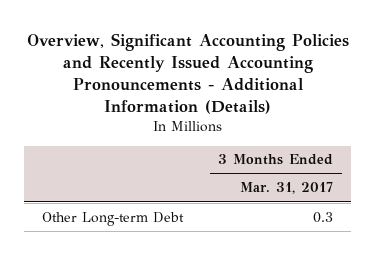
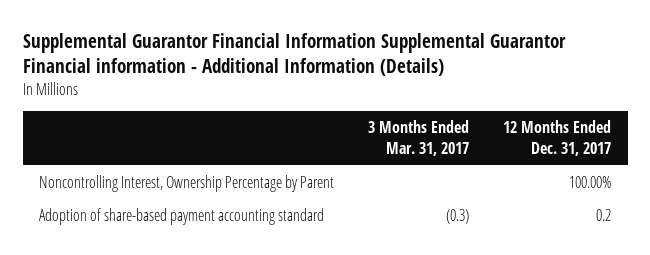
- Overview, Significant Accounting Policies and Recently Issued Accounting Pronouncements - Additional Information (Details)
+ Supplemental Guarantor Financial Information Supplemental Guarantor Financial information - Additional Information (Details)
- | 3 Months Ended Mar. 31, 2017
+ | 3 Months Ended Mar. 31, 2017 | 12 Months Ended Dec. 31, 2017
- Other Long-term Debt | 0.3
+ Noncontrolling Interest, Ownership Percentage by Parent | | 100.00%
+ Adoption of share-based payment accounting standard | (0.3) | 0.2

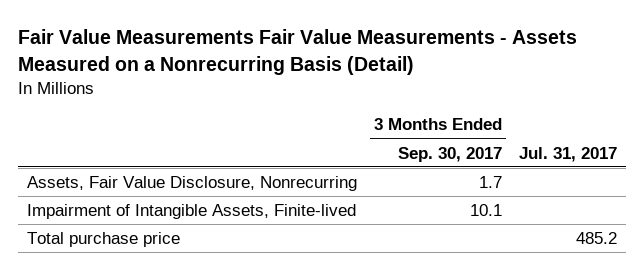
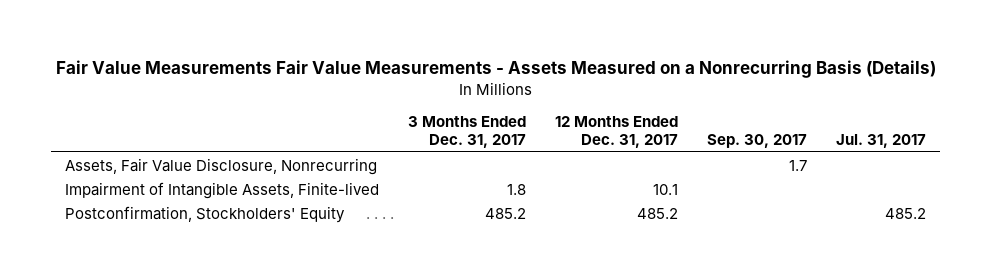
- Fair Value Measurements Fair Value Measurements - Assets Measured on a Nonrecurring Basis (Detail)
+ Fair Value Measurements Fair Value Measurements - Assets Measured on a Nonrecurring Basis (Details)
- | 3 Months Ended Sep. 30, 2017 | Jul. 31, 2017
+ | 3 Months Ended Dec. 31, 2017 | 12 Months Ended Dec. 31, 2017 | Sep. 30, 2017 | Jul. 31, 2017
- Total purchase price | | 485.2
+ Postconfirmation, Stockholders' Equity | 485.2 | 485.2 | | 485.2

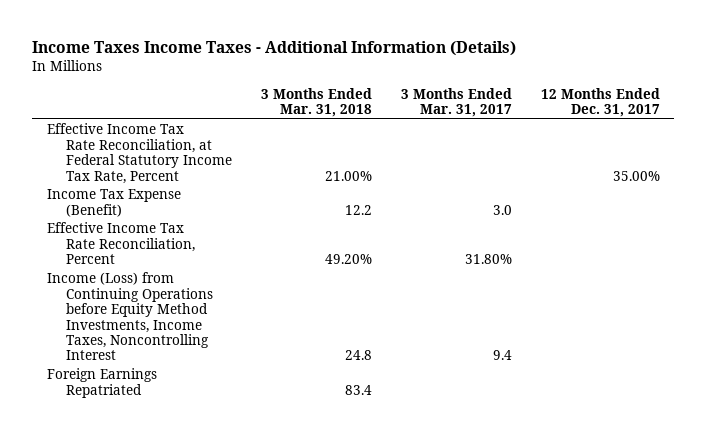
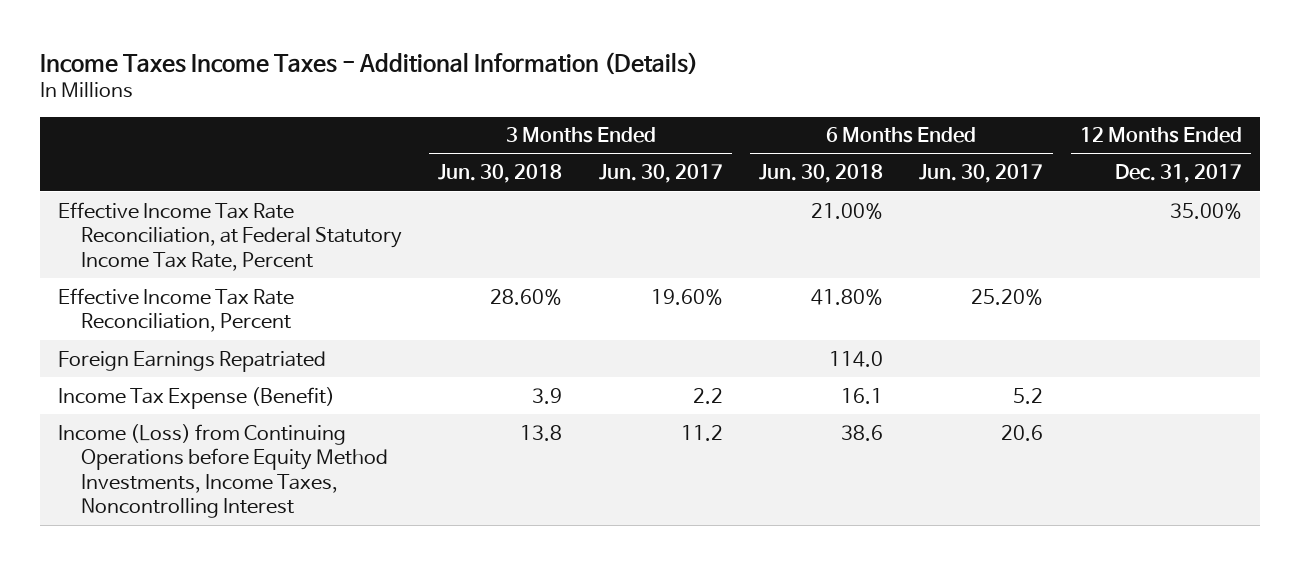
- | 3 Months Ended Mar. 31, 2018 | 3 Months Ended Mar. 31, 2017 | 12 Months Ended Dec. 31, 2017
+ | 3 Months Ended Jun. 30, 2018 | 3 Months Ended Jun. 30, 2017 | 6 Months Ended Jun. 30, 2018 | 6 Months Ended Jun. 30, 2017 | 12 Months Ended Dec. 31, 2017
moved down: Income Tax Expense (Benefit) | 3.9 | 2.2 | 16.1 | 5.2 |
moved down: Income (Loss) from Continuing Operations before Equity Method Investments, Income Taxes, Noncontrolling Interest | 13.8 | 11.2 | 38.6 | 20.6 |

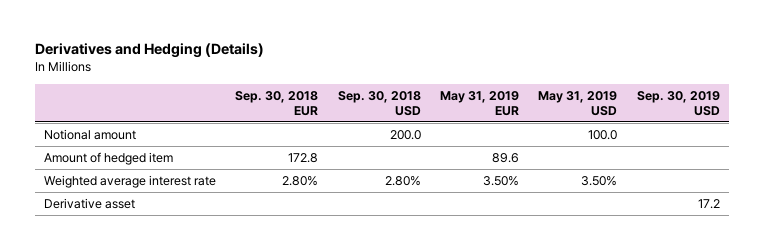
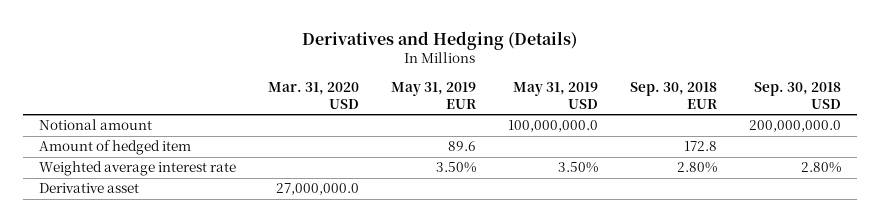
- | Sep. 30, 2018 EUR | Sep. 30, 2018 USD | May 31, 2019 EUR | May 31, 2019 USD | Sep. 30, 2019 USD
+ | Mar. 31, 2020 USD | May 31, 2019 EUR | May 31, 2019 USD | Sep. 30, 2018 EUR | Sep. 30, 2018 USD
- Notional amount | | 200.0 | | 100.0 |
+ Notional amount | | | 100,000,000.0 | | 200,000,000.0

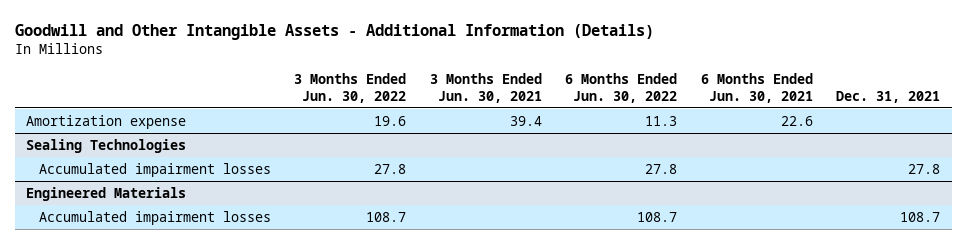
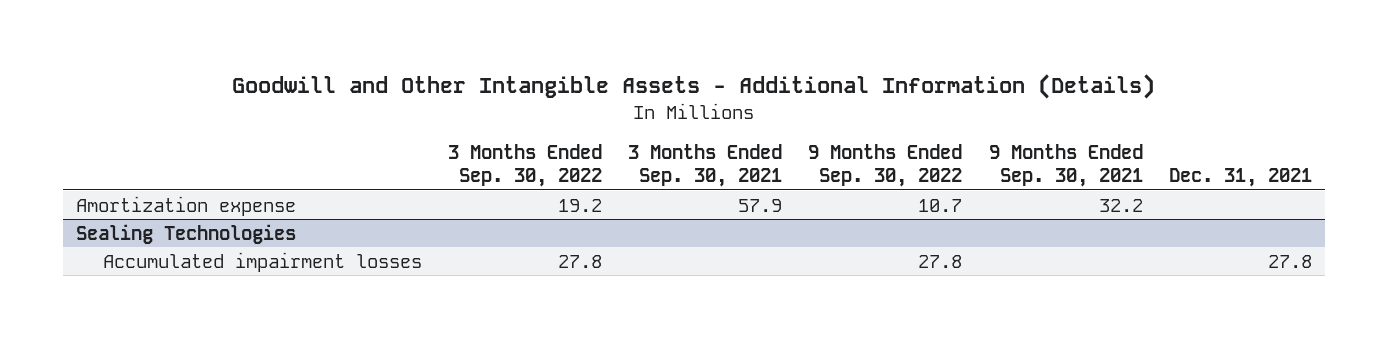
- | 3 Months Ended Jun. 30, 2022 | 3 Months Ended Jun. 30, 2021 | 6 Months Ended Jun. 30, 2022 | 6 Months Ended Jun. 30, 2021 | Dec. 31, 2021
+ | 3 Months Ended Sep. 30, 2022 | 3 Months Ended Sep. 30, 2021 | 9 Months Ended Sep. 30, 2022 | 9 Months Ended Sep. 30, 2021 | Dec. 31, 2021
- Engineered Materials
- Accumulated impairment losses | 108.7 | | 108.7 | | 108.7

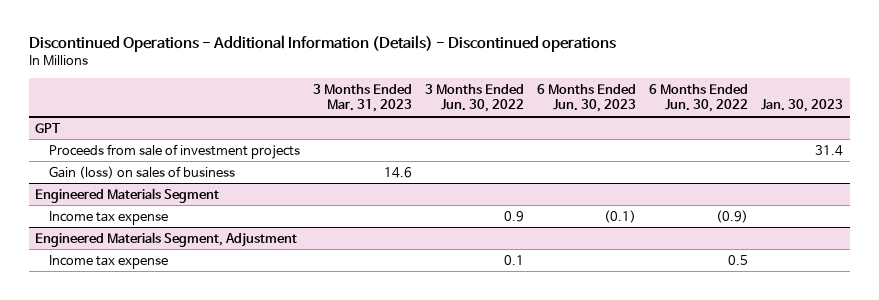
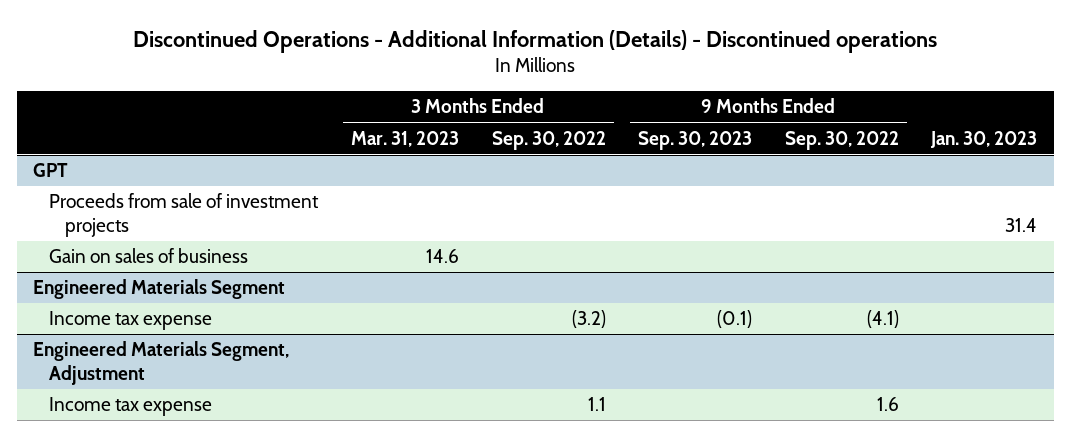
- | 3 Months Ended Mar. 31, 2023 | 3 Months Ended Jun. 30, 2022 | 6 Months Ended Jun. 30, 2023 | 6 Months Ended Jun. 30, 2022 | Jan. 30, 2023
+ | 3 Months Ended Mar. 31, 2023 | 3 Months Ended Sep. 30, 2022 | 9 Months Ended Sep. 30, 2023 | 9 Months Ended Sep. 30, 2022 | Jan. 30, 2023
@ GPT
- Gain (loss) on sales of business | 14.6 | | | |
+ Gain on sales of business | 14.6 | | | |

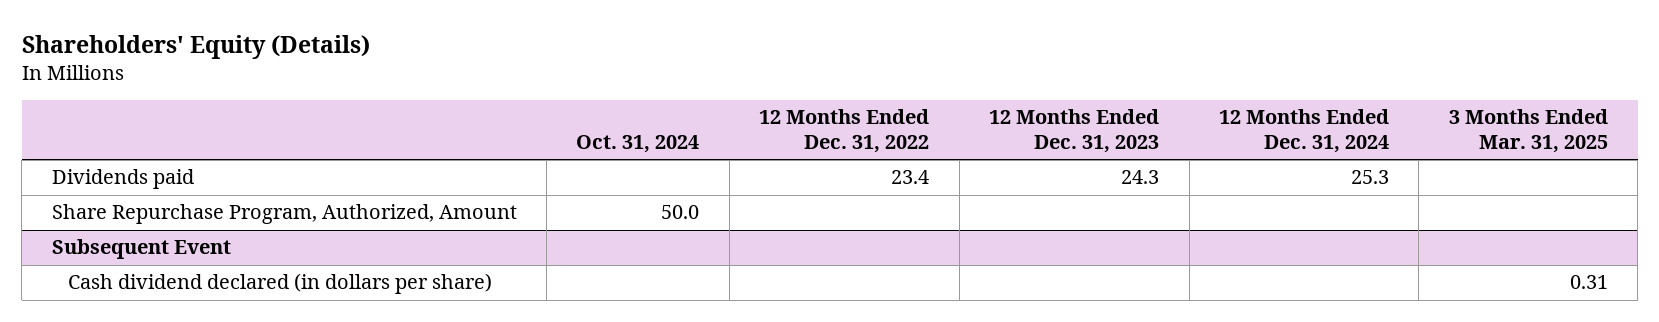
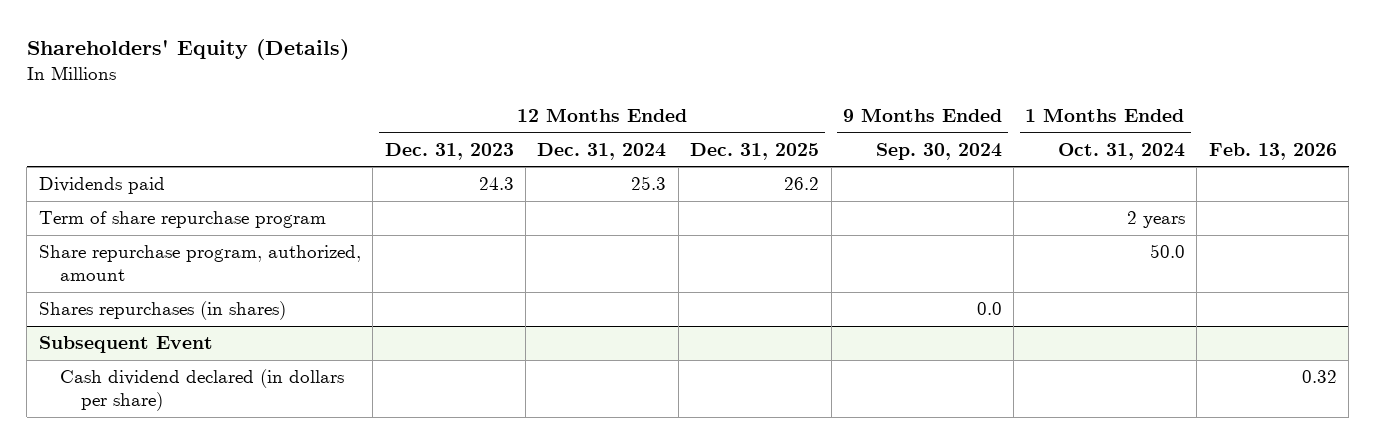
- | Oct. 31, 2024 | 12 Months Ended Dec. 31, 2022 | 12 Months Ended Dec. 31, 2023 | 12 Months Ended Dec. 31, 2024 | 3 Months Ended Mar. 31, 2025
+ | 12 Months Ended Dec. 31, 2023 | 12 Months Ended Dec. 31, 2024 | 12 Months Ended Dec. 31, 2025 | 9 Months Ended Sep. 30, 2024 | 1 Months Ended Oct. 31, 2024 | Feb. 13, 2026
- Share Repurchase Program, Authorized, Amount | 50.0 | | | |
+ Term of share repurchase program | | | | | 2 years |
+ Share repurchase program, authorized, amount | | | | | 50.0 |
+ Shares repurchases (in shares) | | | | 0.0 | |

